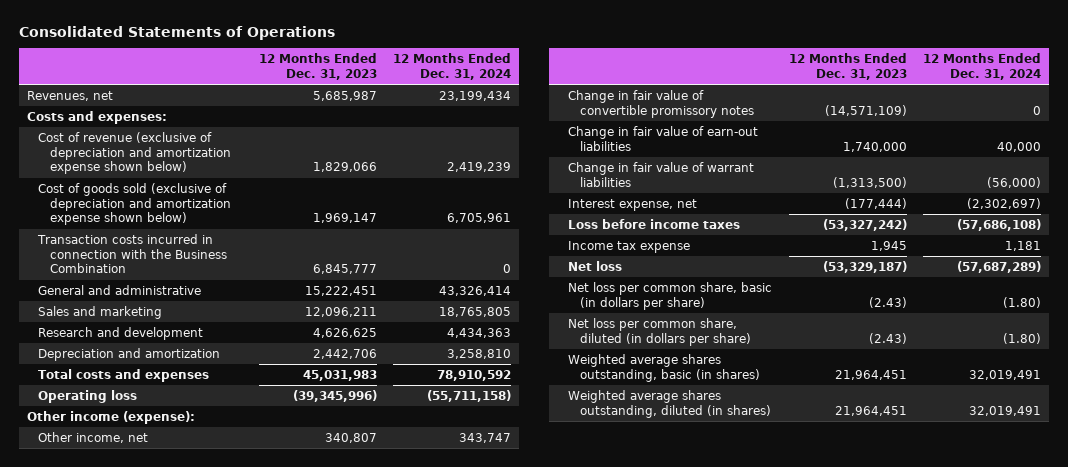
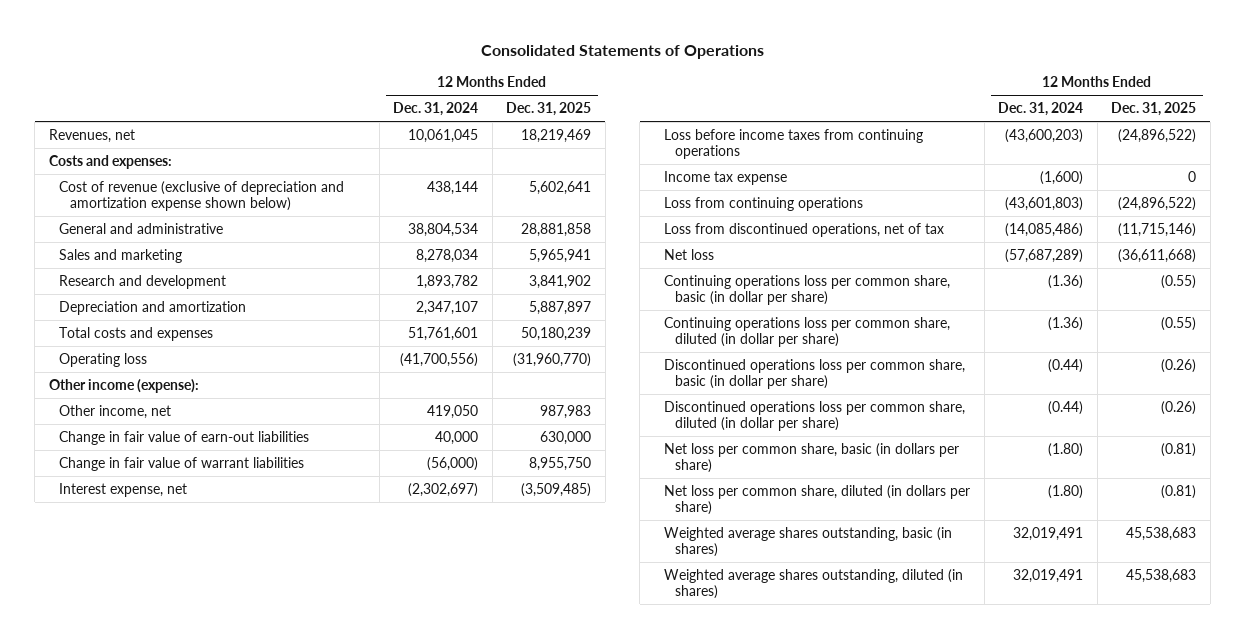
- | 12 Months Ended Dec. 31, 2023 | 12 Months Ended Dec. 31, 2024
+ | 12 Months Ended Dec. 31, 2024 | 12 Months Ended Dec. 31, 2025
- Revenues, net | 5,685,987 | 23,199,434
+ Revenues, net | 10,061,045 | 18,219,469
- Cost of revenue (exclusive of depreciation and amortization expense shown below) | 1,829,066 | 2,419,239
- Cost of goods sold (exclusive of depreciation and amortization expense shown below) | 1,969,147 | 6,705,961
- Transaction costs incurred in connection with the Business Combination | 6,845,777 | 0
- General and administrative | 15,222,451 | 43,326,414
- Sales and marketing | 12,096,211 | 18,765,805
- Research and development | 4,626,625 | 4,434,363
- Depreciation and amortization | 2,442,706 | 3,258,810
- Total costs and expenses | 45,031,983 | 78,910,592
- Operating loss | (39,345,996) | (55,711,158)
+ Cost of revenue (exclusive of depreciation and amortization expense shown below) | 438,144 | 5,602,641
+ General and administrative | 38,804,534 | 28,881,858
+ Sales and marketing | 8,278,034 | 5,965,941
+ Research and development | 1,893,782 | 3,841,902
+ Depreciation and amortization | 2,347,107 | 5,887,897
+ Total costs and expenses | 51,761,601 | 50,180,239
+ Operating loss | (41,700,556) | (31,960,770)
- Other income, net | 340,807 | 343,747
- Change in fair value of convertible promissory notes | (14,571,109) | 0
+ Other income, net | 419,050 | 987,983
- Loss before income taxes | (53,327,242) | (57,686,108)
- Income tax expense | 1,945 | 1,181
+ Loss before income taxes from continuing operations | (43,600,203) | (24,896,522)
+ Income tax expense | (1,600) | 0
+ Loss from continuing operations | (43,601,803) | (24,896,522)
+ Loss from discontinued operations, net of tax | (14,085,486) | (11,715,146)
+ Continuing operations loss per common share, basic (in dollar per share) | (1.36) | (0.55)
+ Continuing operations loss per common share, diluted (in dollar per share) | (1.36) | (0.55)
+ Discontinued operations loss per common share, basic (in dollar per share) | (0.44) | (0.26)
+ Discontinued operations loss per common share, diluted (in dollar per share) | (0.44) | (0.26)

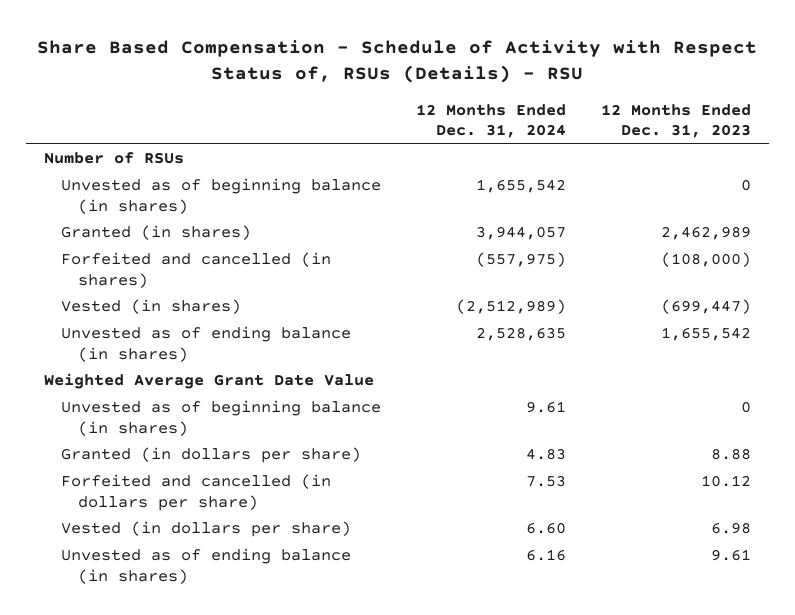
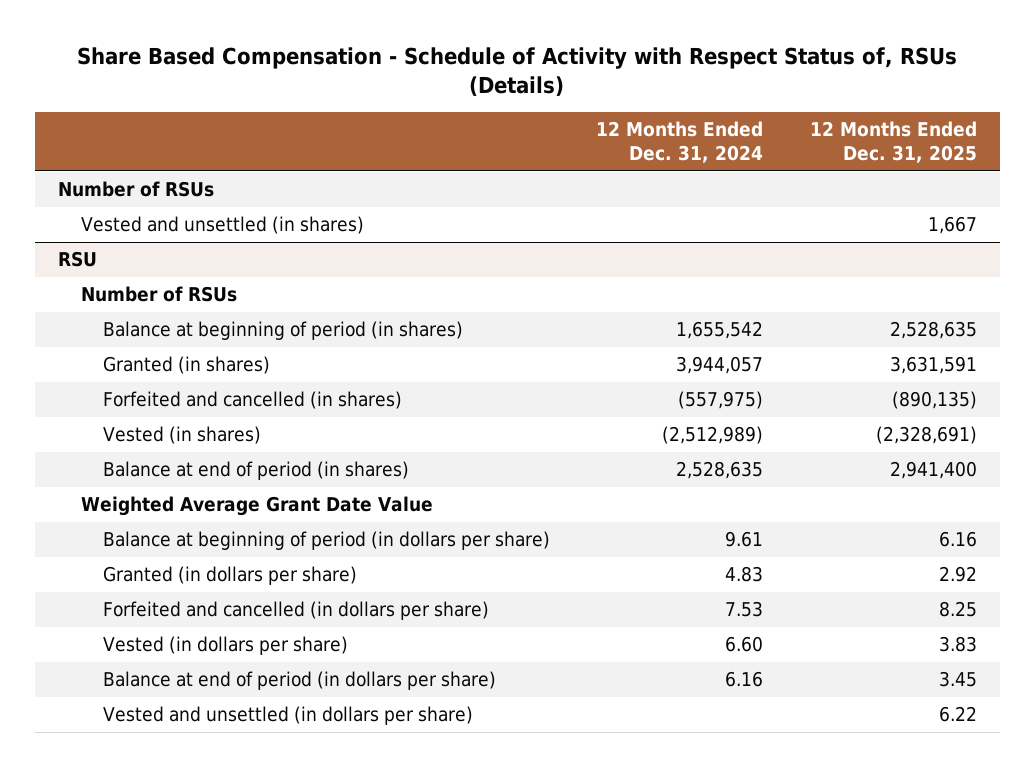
- Share Based Compensation - Schedule of Activity with Respect Status of, RSUs (Details) - RSU
+ Share Based Compensation - Schedule of Activity with Respect Status of, RSUs (Details)
- | 12 Months Ended Dec. 31, 2024 | 12 Months Ended Dec. 31, 2023
+ | 12 Months Ended Dec. 31, 2024 | 12 Months Ended Dec. 31, 2025
- Unvested as of beginning balance (in shares) | 1,655,542 | 0
+ Vested and unsettled (in shares) | | 1,667
+ RSU
+ Number of RSUs
+ Balance at beginning of period (in shares) | 1,655,542 | 2,528,635
- Unvested as of ending balance (in shares) | 2,528,635 | 1,655,542
+ Balance at end of period (in shares) | 2,528,635 | 2,941,400
- Unvested as of beginning balance (in shares) | 9.61 | 0
+ Balance at beginning of period (in dollars per share) | 9.61 | 6.16
- Unvested as of ending balance (in shares) | 6.16 | 9.61
+ Balance at end of period (in dollars per share) | 6.16 | 3.45
+ Vested and unsettled (in dollars per share) | | 6.22

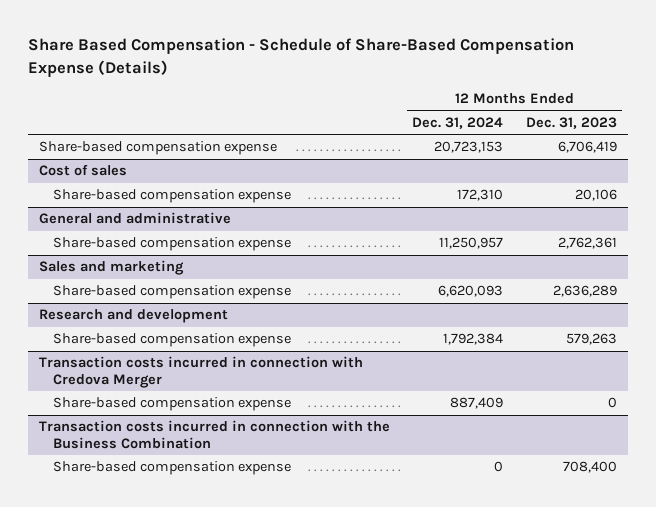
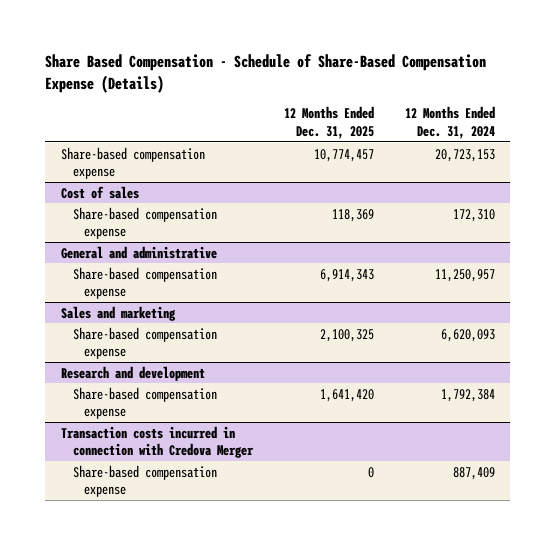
- | 12 Months Ended Dec. 31, 2024 | 12 Months Ended Dec. 31, 2023
+ | 12 Months Ended Dec. 31, 2025 | 12 Months Ended Dec. 31, 2024
- Transaction costs incurred in connection with the Business Combination
- Share-based compensation expense | 0 | 708,400

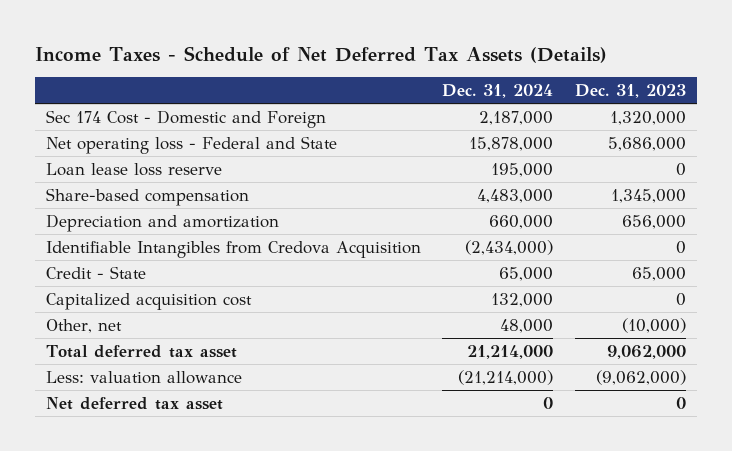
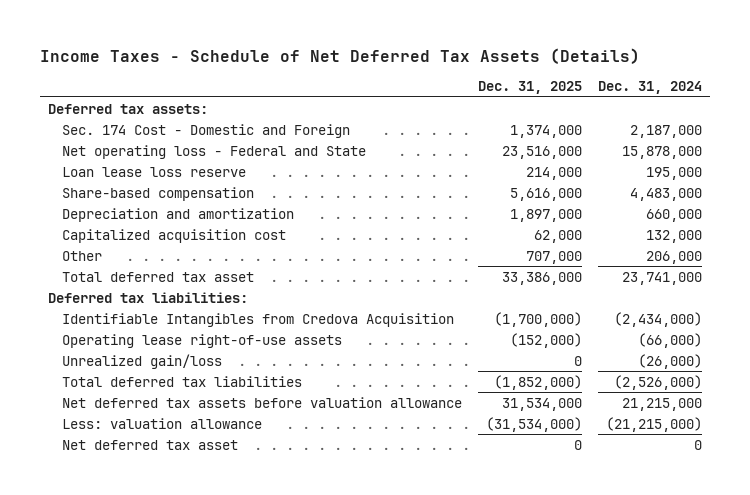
- | Dec. 31, 2024 | Dec. 31, 2023
+ | Dec. 31, 2025 | Dec. 31, 2024
- Sec 174 Cost - Domestic and Foreign | 2,187,000 | 1,320,000
+ Deferred tax assets:
+ Sec. 174 Cost - Domestic and Foreign | 1,374,000 | 2,187,000
- Credit - State | 65,000 | 65,000
- Other, net | 48,000 | (10,000)
- Total deferred tax asset | 21,214,000 | 9,062,000
- Less: valuation allowance | (21,214,000) | (9,062,000)
+ Other | 707,000 | 206,000
+ Total deferred tax asset | 33,386,000 | 23,741,000
+ Deferred tax liabilities:
moved down: Identifiable Intangibles from Credova Acquisition | (1,700,000) | (2,434,000)
+ Operating lease right-of-use assets | (152,000) | (66,000)
+ Unrealized gain/loss | 0 | (26,000)
+ Total deferred tax liabilities | (1,852,000) | (2,526,000)
+ Net deferred tax assets before valuation allowance | 31,534,000 | 21,215,000
+ Less: valuation allowance | (31,534,000) | (21,215,000)

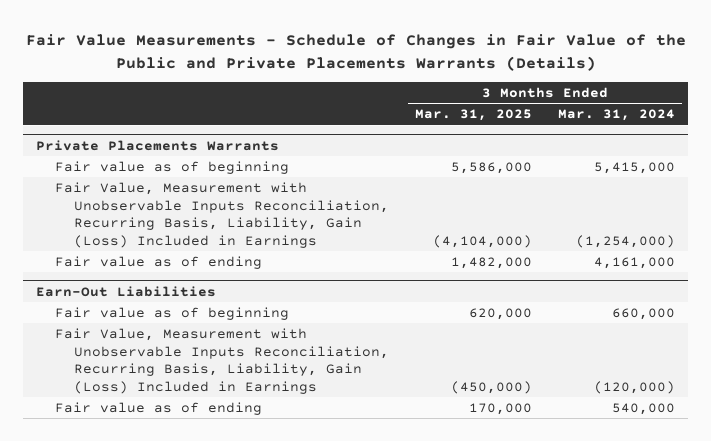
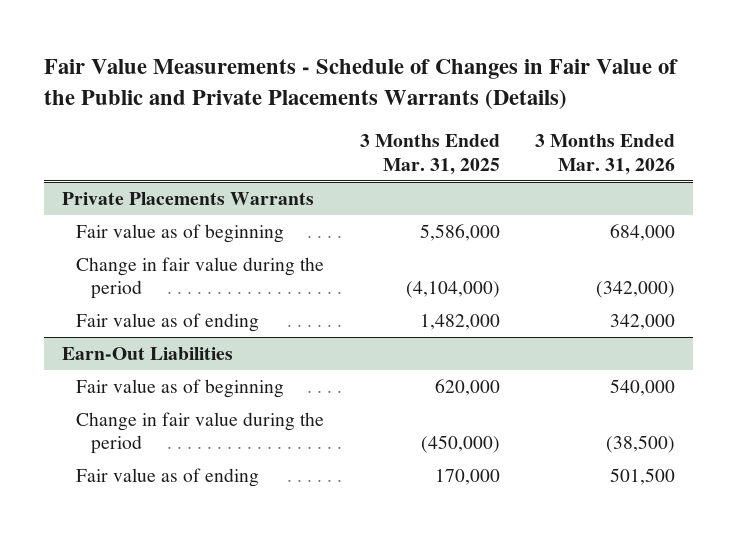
- | 3 Months Ended Mar. 31, 2025 | 3 Months Ended Mar. 31, 2024
+ | 3 Months Ended Mar. 31, 2025 | 3 Months Ended Mar. 31, 2026
@ Private Placements Warrants
- Fair Value, Measurement with Unobservable Inputs Reconciliation, Recurring Basis, Liability, Gain (Loss) Included in Earnings | (4,104,000) | (1,254,000)
+ Change in fair value during the period | (4,104,000) | (342,000)
@ Earn-Out Liabilities
- Fair Value, Measurement with Unobservable Inputs Reconciliation, Recurring Basis, Liability, Gain (Loss) Included in Earnings | (450,000) | (120,000)
+ Change in fair value during the period | (450,000) | (38,500)

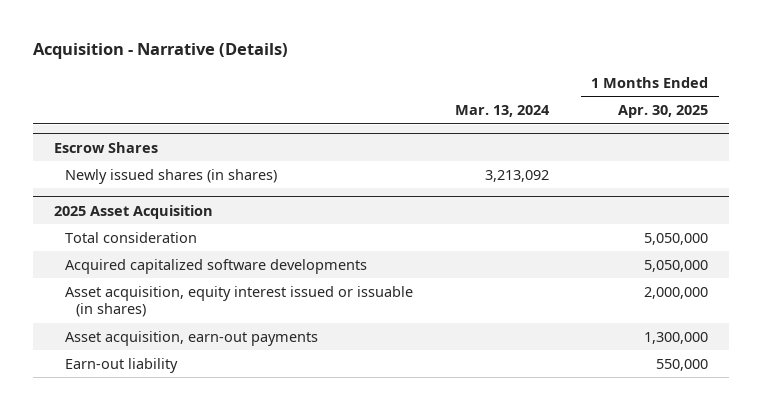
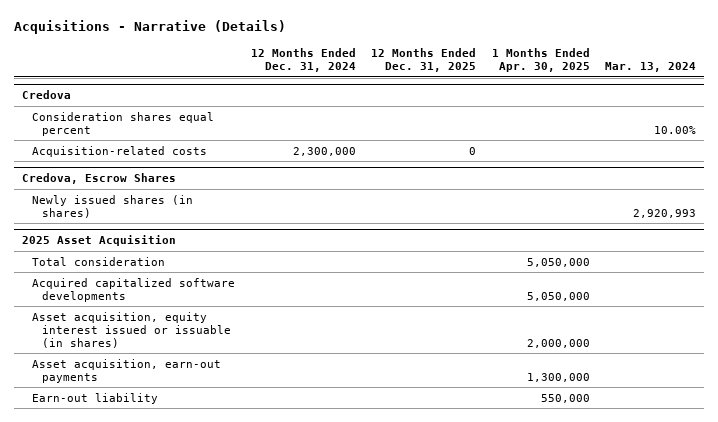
- Acquisition - Narrative (Details)
+ Acquisitions - Narrative (Details)
- | Mar. 13, 2024 | 1 Months Ended Apr. 30, 2025
+ | 12 Months Ended Dec. 31, 2024 | 12 Months Ended Dec. 31, 2025 | 1 Months Ended Apr. 30, 2025 | Mar. 13, 2024
- Escrow Shares
- Newly issued shares (in shares) | 3,213,092 |
+ Credova
+ Consideration shares equal percent | | | | 10.00%
+ Acquisition-related costs | 2,300,000 | 0 | |
+ Credova, Escrow Shares
+ Newly issued shares (in shares) | | | | 2,920,993

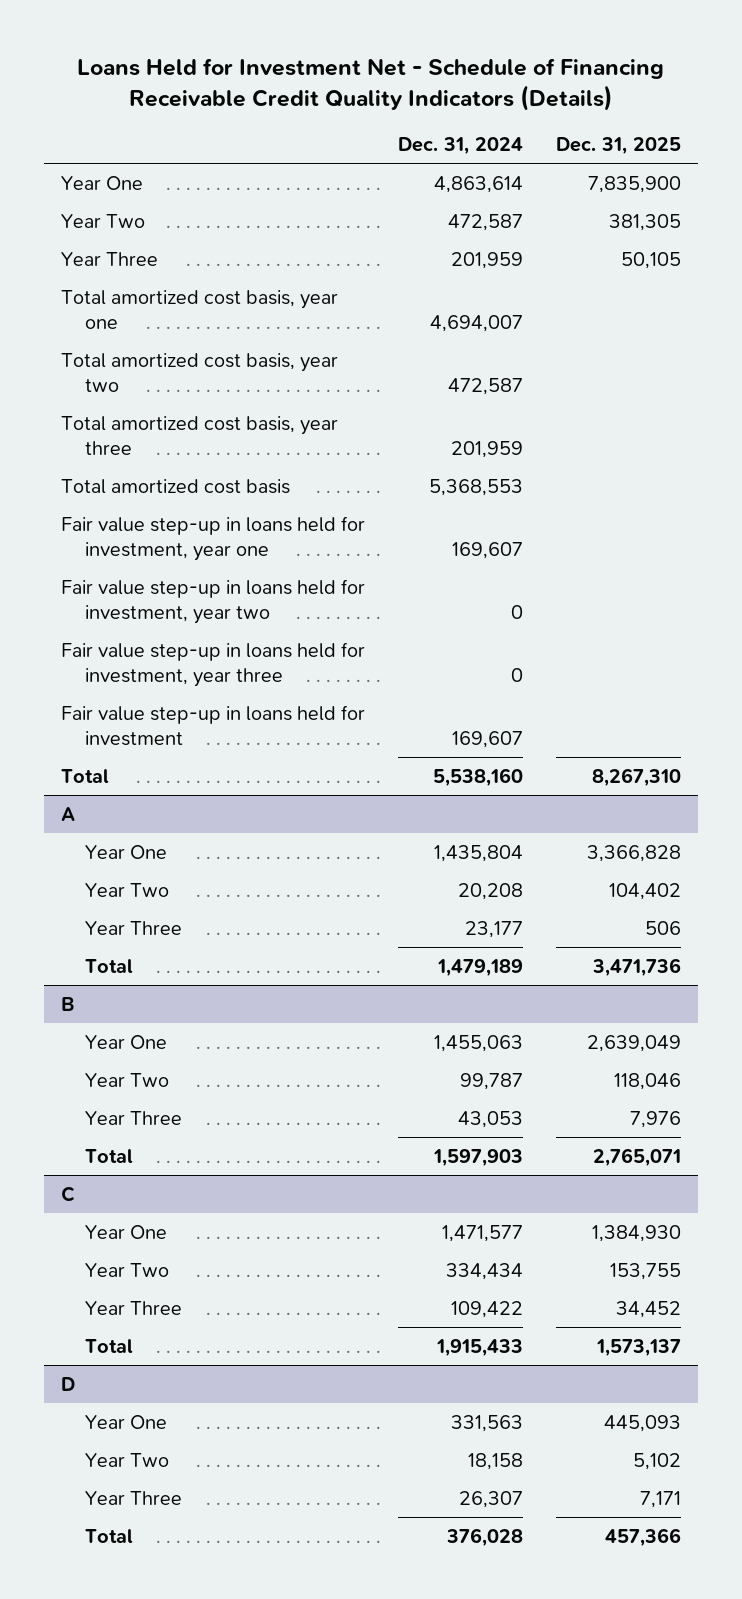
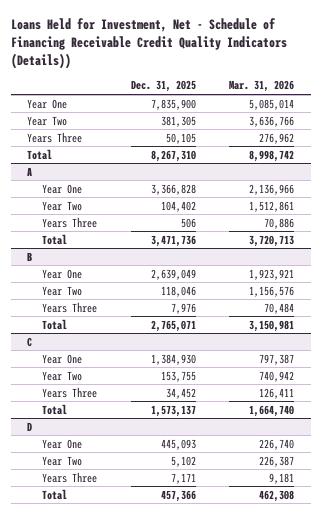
- Loans Held for Investment Net - Schedule of Financing Receivable Credit Quality Indicators (Details)
+ Loans Held for Investment, Net - Schedule of Financing Receivable Credit Quality Indicators (Details))
- | Dec. 31, 2024 | Dec. 31, 2025
+ | Dec. 31, 2025 | Mar. 31, 2026
- Year Three | 201,959 | 50,105
- Total amortized cost basis, year one | 4,694,007 |
- Total amortized cost basis, year two | 472,587 |
- Total amortized cost basis, year three | 201,959 |
- Total amortized cost basis | 5,368,553 |
- Fair value step-up in loans held for investment, year one | 169,607 |
- Fair value step-up in loans held for investment, year two | 0 |
- Fair value step-up in loans held for investment, year three | 0 |
- Fair value step-up in loans held for investment | 169,607 |
+ Years Three | 50,105 | 276,962
@ A
- Year Three | 23,177 | 506
+ Years Three | 506 | 70,886
@ B
- Year Three | 43,053 | 7,976
+ Years Three | 7,976 | 70,484
@ C
- Year Three | 109,422 | 34,452
+ Years Three | 34,452 | 126,411
@ D
- Year Three | 26,307 | 7,171
+ Years Three | 7,171 | 9,181

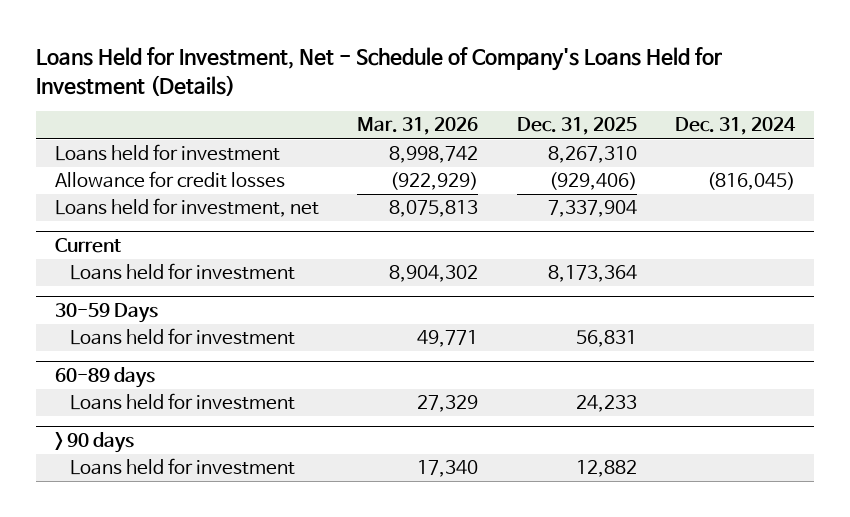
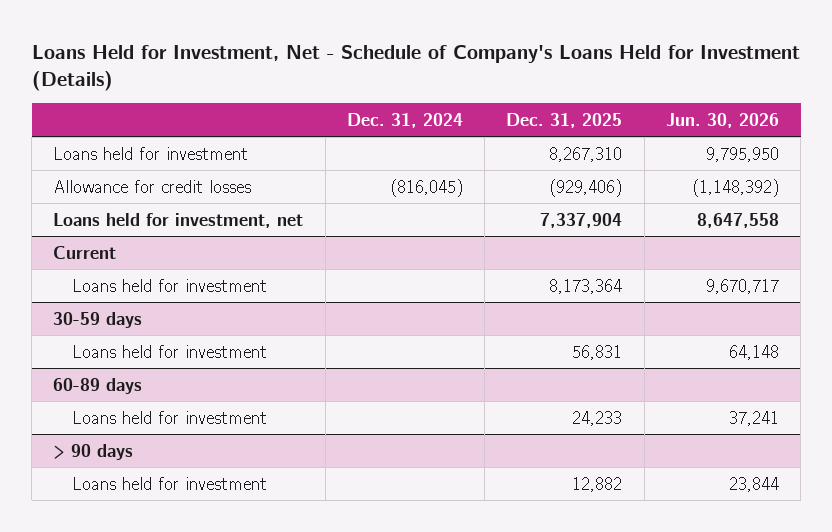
- | Mar. 31, 2026 | Dec. 31, 2025 | Dec. 31, 2024
+ | Dec. 31, 2024 | Dec. 31, 2025 | Jun. 30, 2026
- 30-59 Days
+ 30-59 days

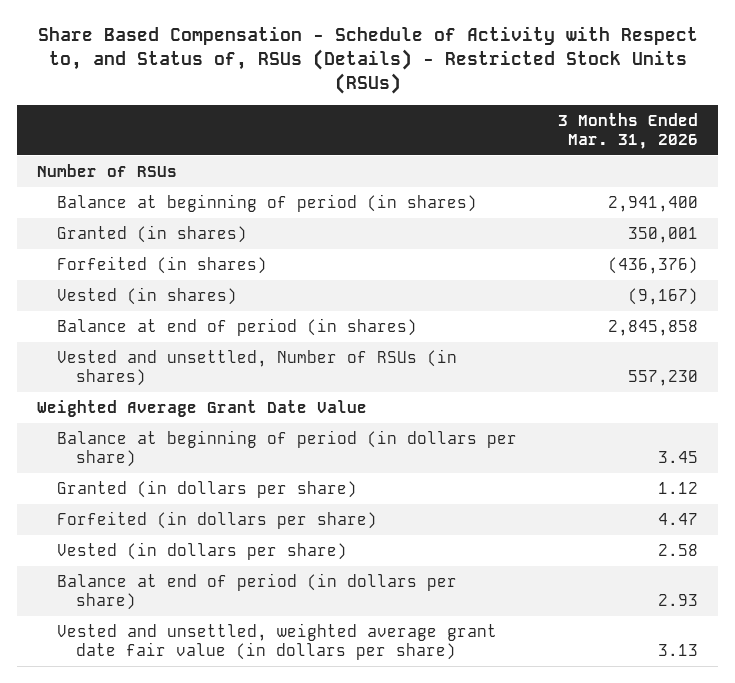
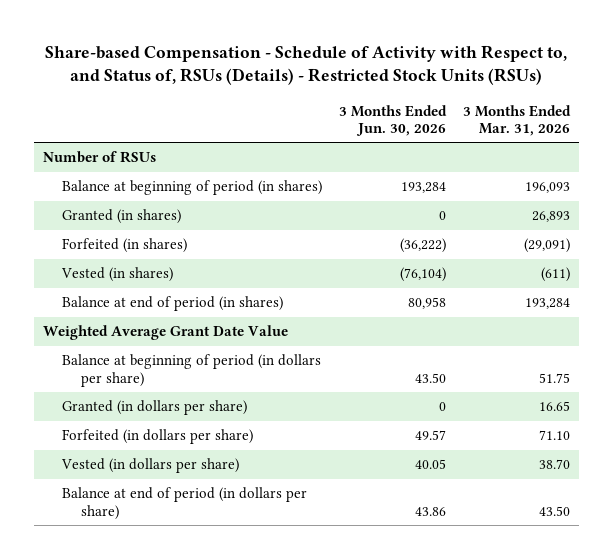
- Share Based Compensation - Schedule of Activity with Respect to, and Status of, RSUs (Details) - Restricted Stock Units (RSUs)
+ Share-based Compensation - Schedule of Activity with Respect to, and Status of, RSUs (Details) - Restricted Stock Units (RSUs)
- | 3 Months Ended Mar. 31, 2026
+ | 3 Months Ended Jun. 30, 2026 | 3 Months Ended Mar. 31, 2026
- Balance at beginning of period (in shares) | 2,941,400
- Granted (in shares) | 350,001
- Forfeited (in shares) | (436,376)
- Vested (in shares) | (9,167)
- Balance at end of period (in shares) | 2,845,858
- Vested and unsettled, Number of RSUs (in shares) | 557,230
+ Balance at beginning of period (in shares) | 193,284 | 196,093
+ Granted (in shares) | 0 | 26,893
+ Forfeited (in shares) | (36,222) | (29,091)
+ Vested (in shares) | (76,104) | (611)
+ Balance at end of period (in shares) | 80,958 | 193,284
- Balance at beginning of period (in dollars per share) | 3.45
- Granted (in dollars per share) | 1.12
- Forfeited (in dollars per share) | 4.47
- Vested (in dollars per share) | 2.58
- Balance at end of period (in dollars per share) | 2.93
- Vested and unsettled, weighted average grant date fair value (in dollars per share) | 3.13
+ Balance at beginning of period (in dollars per share) | 43.50 | 51.75
+ Granted (in dollars per share) | 0 | 16.65
+ Forfeited (in dollars per share) | 49.57 | 71.10
+ Vested (in dollars per share) | 40.05 | 38.70
+ Balance at end of period (in dollars per share) | 43.86 | 43.50

